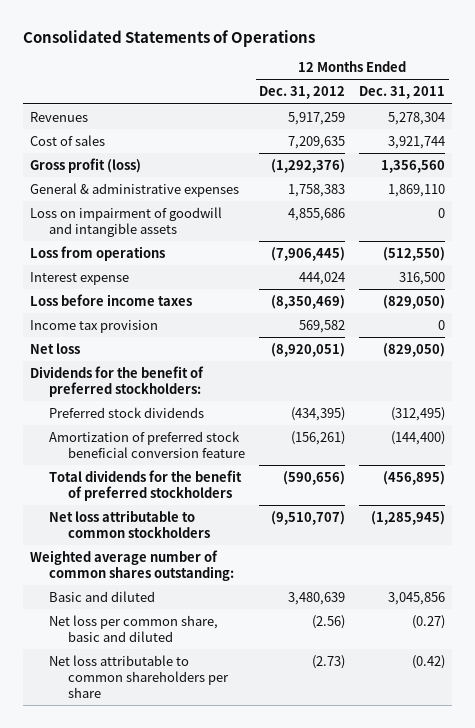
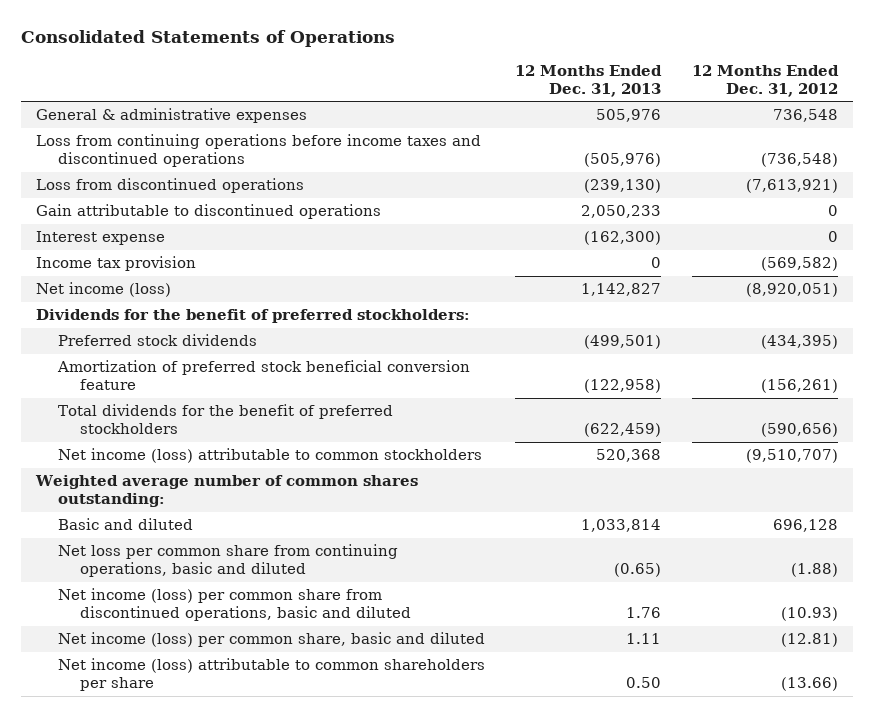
- | 12 Months Ended Dec. 31, 2012 | 12 Months Ended Dec. 31, 2011
+ | 12 Months Ended Dec. 31, 2013 | 12 Months Ended Dec. 31, 2012
- Revenues | 5,917,259 | 5,278,304
- Cost of sales | 7,209,635 | 3,921,744
- Gross profit (loss) | (1,292,376) | 1,356,560
- General & administrative expenses | 1,758,383 | 1,869,110
- Loss on impairment of goodwill and intangible assets | 4,855,686 | 0
- Loss from operations | (7,906,445) | (512,550)
- Interest expense | 444,024 | 316,500
- Loss before income taxes | (8,350,469) | (829,050)
- Income tax provision | 569,582 | 0
- Net loss | (8,920,051) | (829,050)
+ General & administrative expenses | 505,976 | 736,548
+ Loss from continuing operations before income taxes and discontinued operations | (505,976) | (736,548)
+ Loss from discontinued operations | (239,130) | (7,613,921)
+ Gain attributable to discontinued operations | 2,050,233 | 0
+ Interest expense | (162,300) | 0
+ Income tax provision | 0 | (569,582)
+ Net income (loss) | 1,142,827 | (8,920,051)
- Net loss attributable to common stockholders | (9,510,707) | (1,285,945)
+ Net income (loss) attributable to common stockholders | 520,368 | (9,510,707)
- Basic and diluted | 3,480,639 | 3,045,856
- Net loss per common share, basic and diluted | (2.56) | (0.27)
- Net loss attributable to common shareholders per share | (2.73) | (0.42)
+ Basic and diluted | 1,033,814 | 696,128
+ Net loss per common share from continuing operations, basic and diluted | (0.65) | (1.88)
+ Net income (loss) per common share from discontinued operations, basic and diluted | 1.76 | (10.93)
+ Net income (loss) per common share, basic and diluted | 1.11 | (12.81)
+ Net income (loss) attributable to common shareholders per share | 0.50 | (13.66)

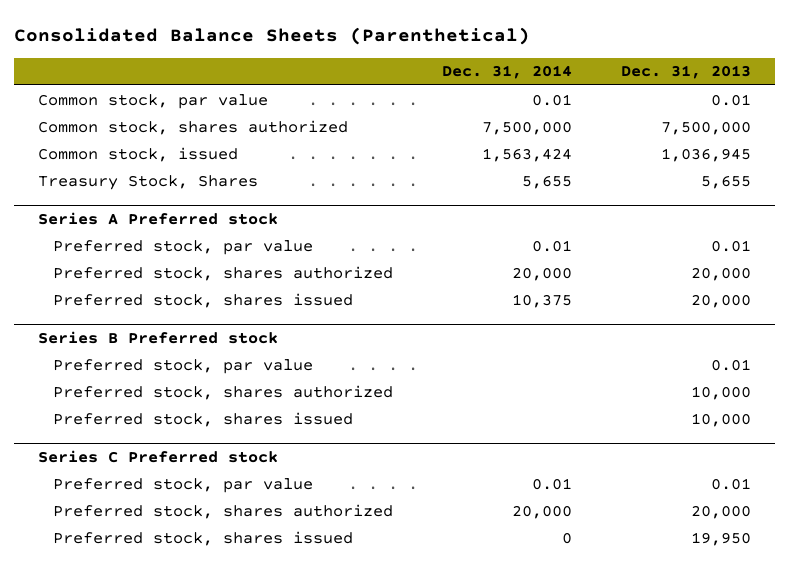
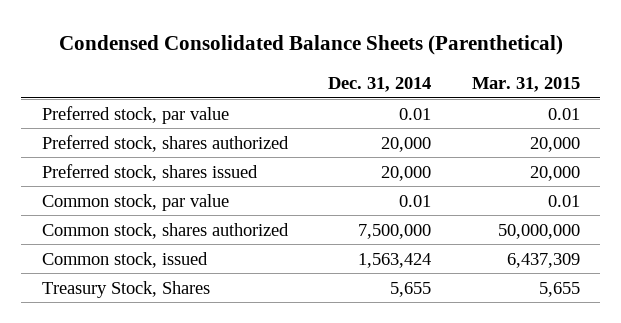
- Consolidated Balance Sheets (Parenthetical)
+ Condensed Consolidated Balance Sheets (Parenthetical)
- | Dec. 31, 2014 | Dec. 31, 2013
+ | Dec. 31, 2014 | Mar. 31, 2015
+ Preferred stock, par value | 0.01 | 0.01
+ Preferred stock, shares authorized | 20,000 | 20,000
+ Preferred stock, shares issued | 20,000 | 20,000
- Series A Preferred stock
- Preferred stock, par value | 0.01 | 0.01
- Preferred stock, shares authorized | 20,000 | 20,000
- Preferred stock, shares issued | 10,375 | 20,000
- Series B Preferred stock
- Preferred stock, par value | | 0.01
- Preferred stock, shares authorized | | 10,000
- Preferred stock, shares issued | | 10,000
- Series C Preferred stock
- Preferred stock, par value | 0.01 | 0.01
- Preferred stock, shares authorized | 20,000 | 20,000
- Preferred stock, shares issued | 0 | 19,950

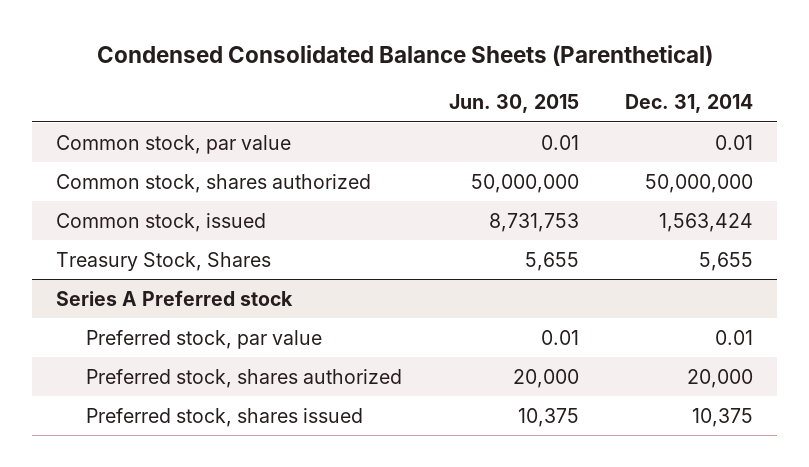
- | Dec. 31, 2014 | Mar. 31, 2015
+ | Jun. 30, 2015 | Dec. 31, 2014
- Preferred stock, par value | 0.01 | 0.01
- Preferred stock, shares authorized | 20,000 | 20,000
- Preferred stock, shares issued | 20,000 | 20,000
- Common stock, shares authorized | 7,500,000 | 50,000,000
+ Common stock, shares authorized | 50,000,000 | 50,000,000
+ Series A Preferred stock
+ Preferred stock, par value | 0.01 | 0.01
+ Preferred stock, shares authorized | 20,000 | 20,000
+ Preferred stock, shares issued | 10,375 | 10,375

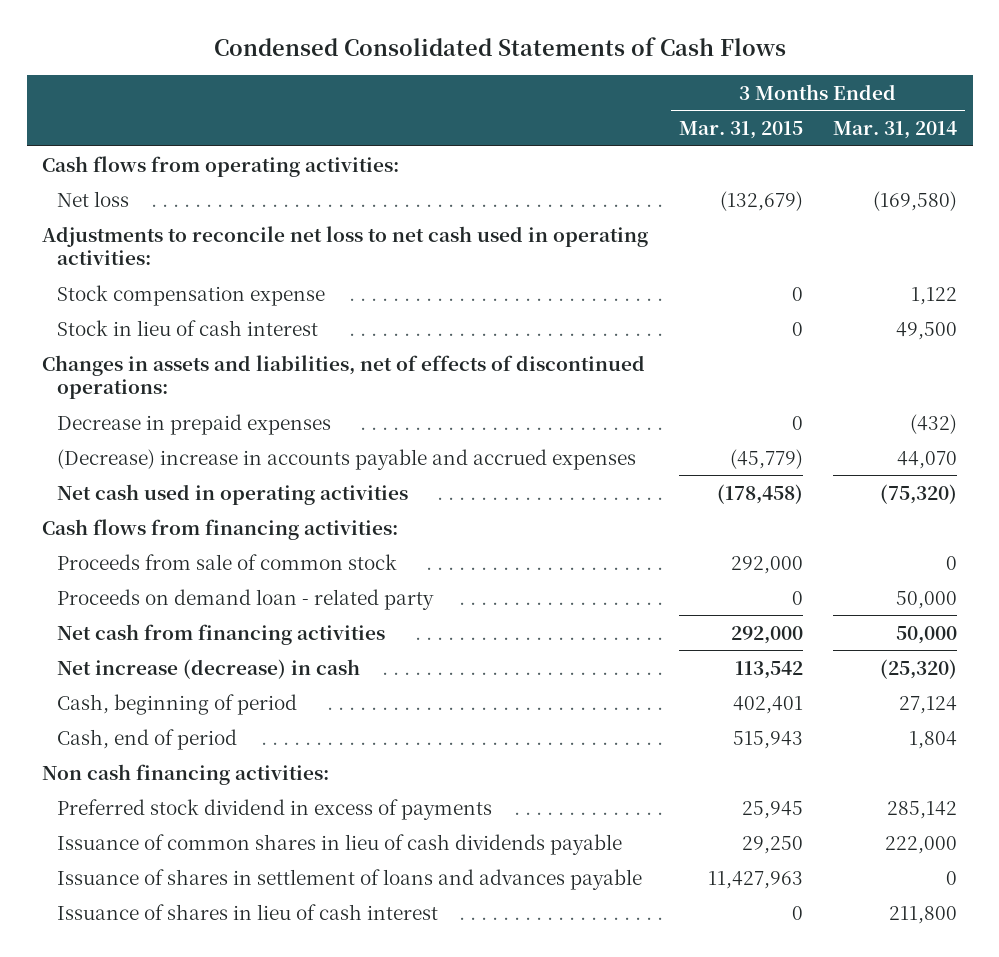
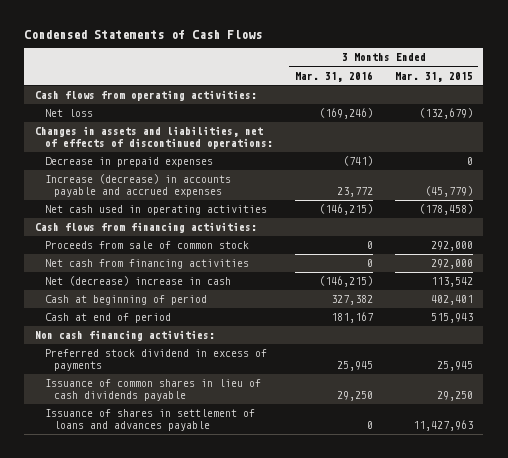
- Condensed Consolidated Statements of Cash Flows
+ Condensed Statements of Cash Flows
- | 3 Months Ended Mar. 31, 2015 | 3 Months Ended Mar. 31, 2014
+ | 3 Months Ended Mar. 31, 2016 | 3 Months Ended Mar. 31, 2015
- Adjustments to reconcile net loss to net cash used in operating activities:
- Stock compensation expense | 0 | 1,122
- Stock in lieu of cash interest | 0 | 49,500
- (Decrease) increase in accounts payable and accrued expenses | (45,779) | 44,070
+ Increase (decrease) in accounts payable and accrued expenses | 23,772 | (45,779)
- Proceeds on demand loan - related party | 0 | 50,000
- Net increase (decrease) in cash | 113,542 | (25,320)
- Cash, beginning of period | 402,401 | 27,124
- Cash, end of period | 515,943 | 1,804
+ Net (decrease) increase in cash | (146,215) | 113,542
+ Cash at beginning of period | 327,382 | 402,401
+ Cash at end of period | 181,167 | 515,943
- Issuance of shares in lieu of cash interest | 0 | 211,800

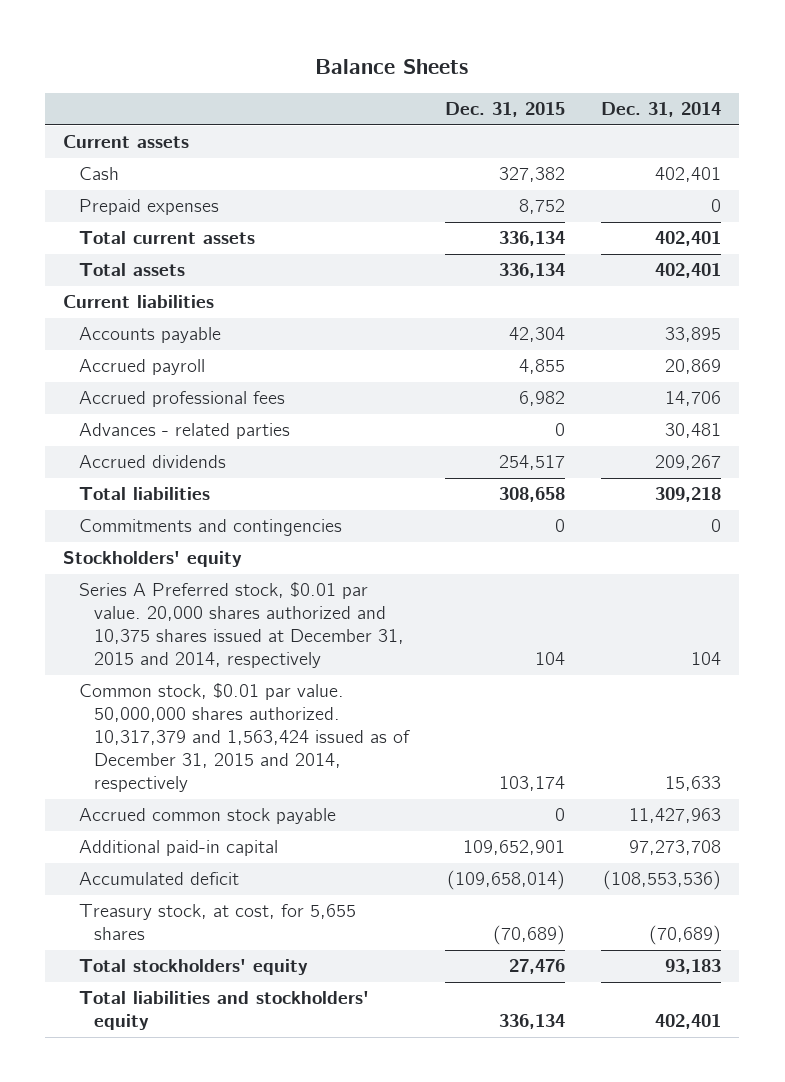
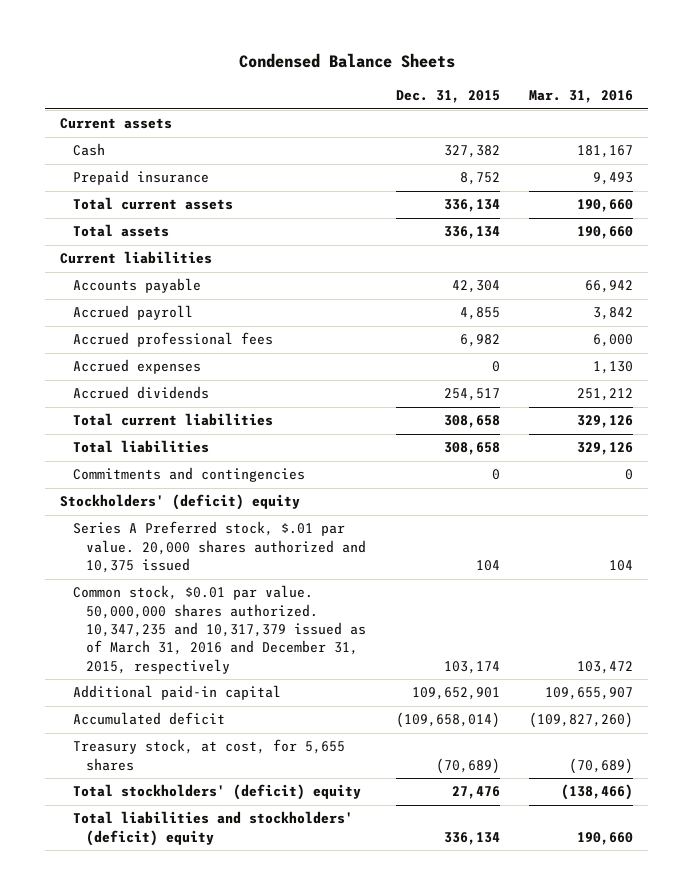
- Balance Sheets
+ Condensed Balance Sheets
- | Dec. 31, 2015 | Dec. 31, 2014
+ | Dec. 31, 2015 | Mar. 31, 2016
- Prepaid expenses | 8,752 | 0
+ Prepaid insurance | 8,752 | 9,493
- Advances - related parties | 0 | 30,481
+ Accrued expenses | 0 | 1,130
+ Total current liabilities | 308,658 | 329,126
- Stockholders' equity
- Series A Preferred stock, $0.01 par value. 20,000 shares authorized and 10,375 shares issued at December 31, 2015 and 2014, respectively | 104 | 104
- Common stock, $0.01 par value. 50,000,000 shares authorized. 10,317,379 and 1,563,424 issued as of December 31, 2015 and 2014, respectively | 103,174 | 15,633
- Accrued common stock payable | 0 | 11,427,963
+ Stockholders' (deficit) equity
+ Series A Preferred stock, $.01 par value. 20,000 shares authorized and 10,375 issued | 104 | 104
+ Common stock, $0.01 par value. 50,000,000 shares authorized. 10,347,235 and 10,317,379 issued as of March 31, 2016 and December 31, 2015, respectively | 103,174 | 103,472
- Total stockholders' equity | 27,476 | 93,183
- Total liabilities and stockholders' equity | 336,134 | 402,401
+ Total stockholders' (deficit) equity | 27,476 | (138,466)
+ Total liabilities and stockholders' (deficit) equity | 336,134 | 190,660

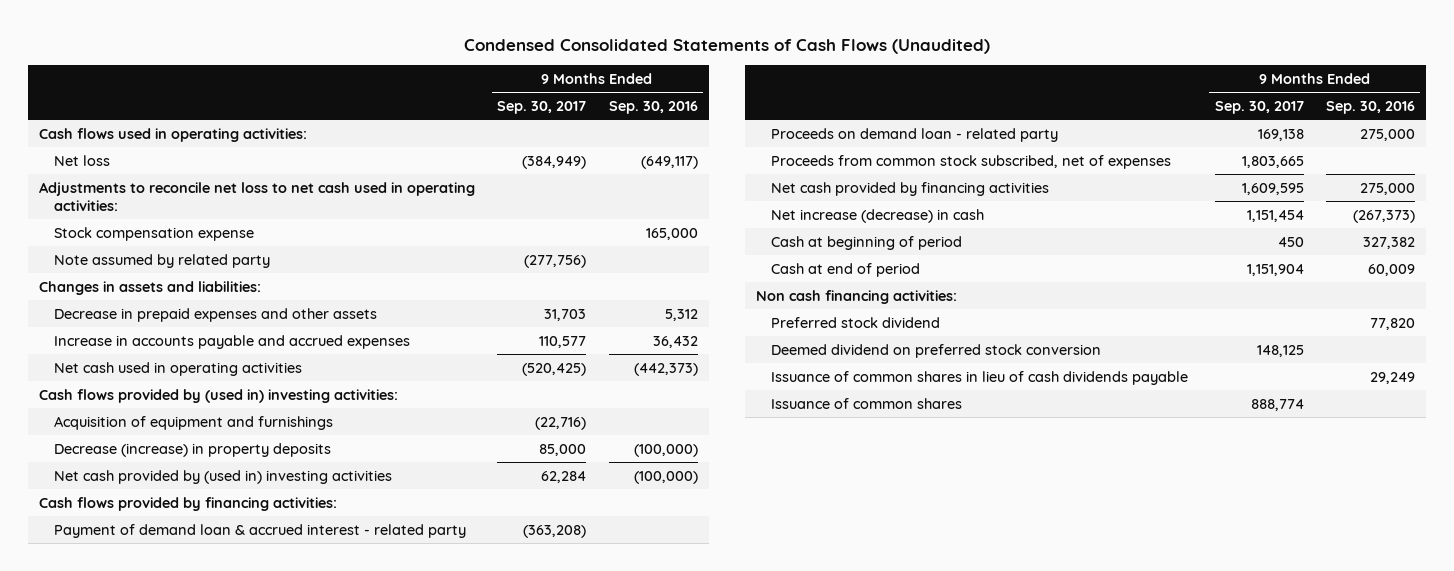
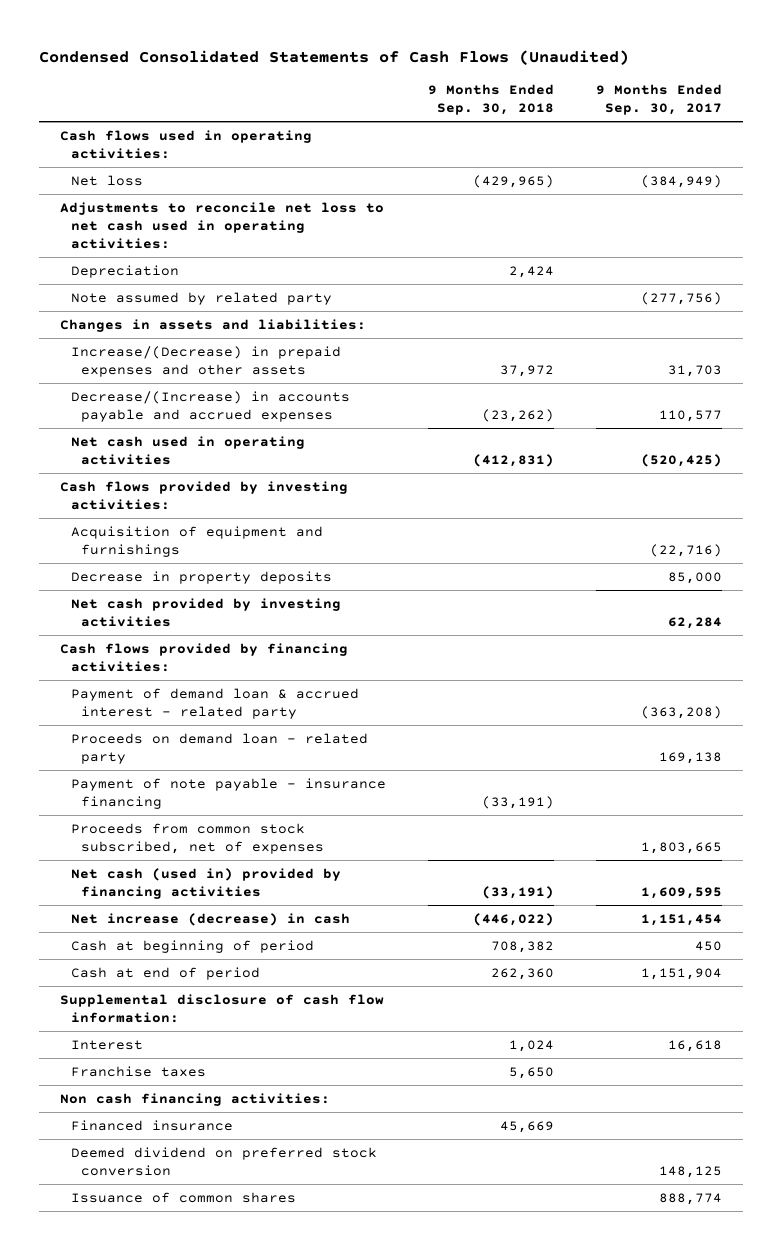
- | 9 Months Ended Sep. 30, 2017 | 9 Months Ended Sep. 30, 2016
+ | 9 Months Ended Sep. 30, 2018 | 9 Months Ended Sep. 30, 2017
- Stock compensation expense | | 165,000
+ Depreciation | 2,424 |
- Decrease in prepaid expenses and other assets | 31,703 | 5,312
- Increase in accounts payable and accrued expenses | 110,577 | 36,432
+ Increase/(Decrease) in prepaid expenses and other assets | 37,972 | 31,703
+ Decrease/(Increase) in accounts payable and accrued expenses | (23,262) | 110,577
- Cash flows provided by (used in) investing activities:
+ Cash flows provided by investing activities:
- Decrease (increase) in property deposits | 85,000 | (100,000)
- Net cash provided by (used in) investing activities | 62,284 | (100,000)
+ Decrease in property deposits | | 85,000
+ Net cash provided by investing activities | | 62,284
+ Payment of note payable - insurance financing | (33,191) |
- Net cash provided by financing activities | 1,609,595 | 275,000
+ Net cash (used in) provided by financing activities | (33,191) | 1,609,595
+ Supplemental disclosure of cash flow information:
+ Interest | 1,024 | 16,618
+ Franchise taxes | 5,650 |
- Preferred stock dividend | | 77,820
+ Financed insurance | 45,669 |
- Issuance of common shares in lieu of cash dividends payable | | 29,249

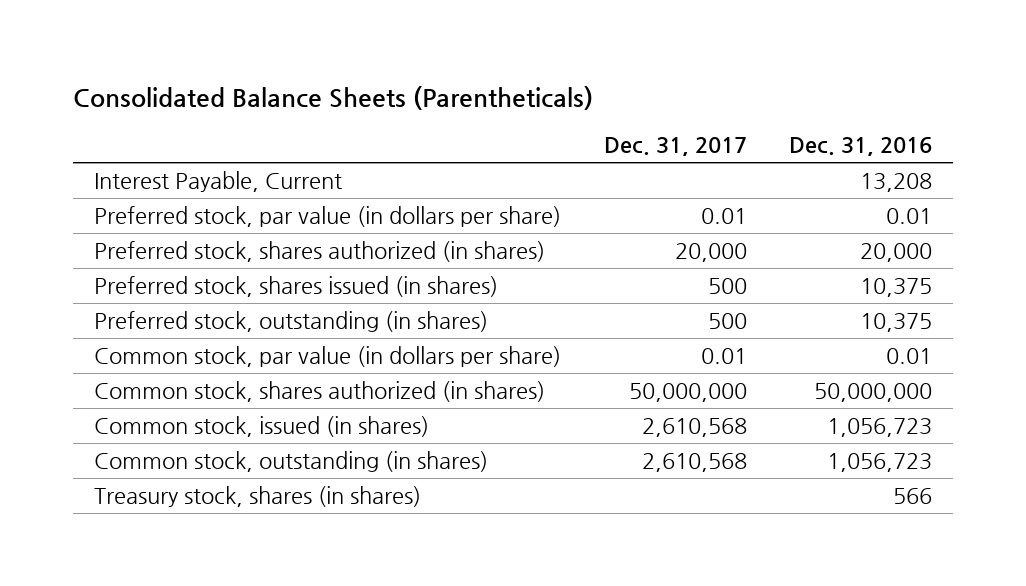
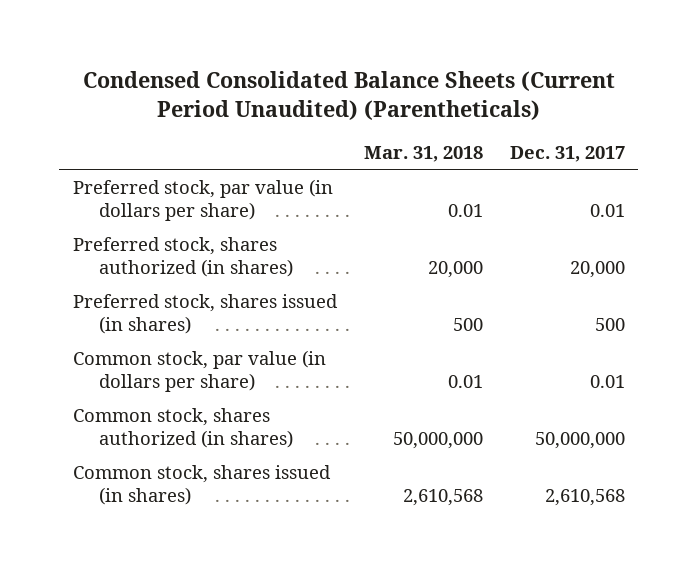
- Consolidated Balance Sheets (Parentheticals)
+ Condensed Consolidated Balance Sheets (Current Period Unaudited) (Parentheticals)
- | Dec. 31, 2017 | Dec. 31, 2016
+ | Mar. 31, 2018 | Dec. 31, 2017
- Interest Payable, Current | | 13,208
- Preferred stock, outstanding (in shares) | 500 | 10,375
- Common stock, issued (in shares) | 2,610,568 | 1,056,723
- Common stock, outstanding (in shares) | 2,610,568 | 1,056,723
- Treasury stock, shares (in shares) | | 566
+ Common stock, shares issued (in shares) | 2,610,568 | 2,610,568

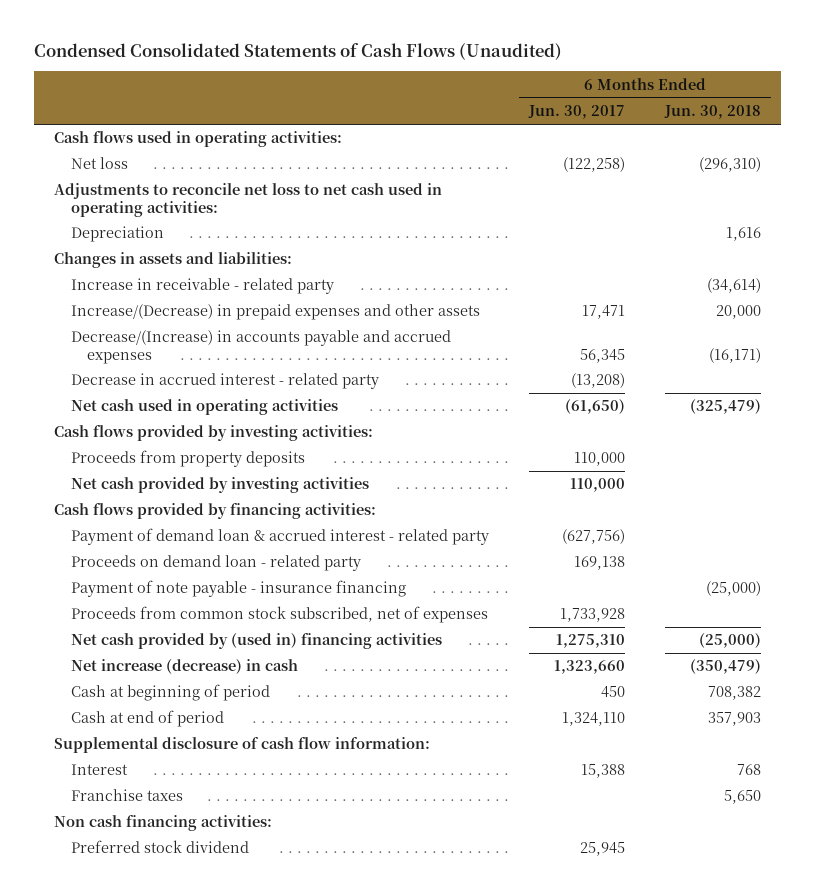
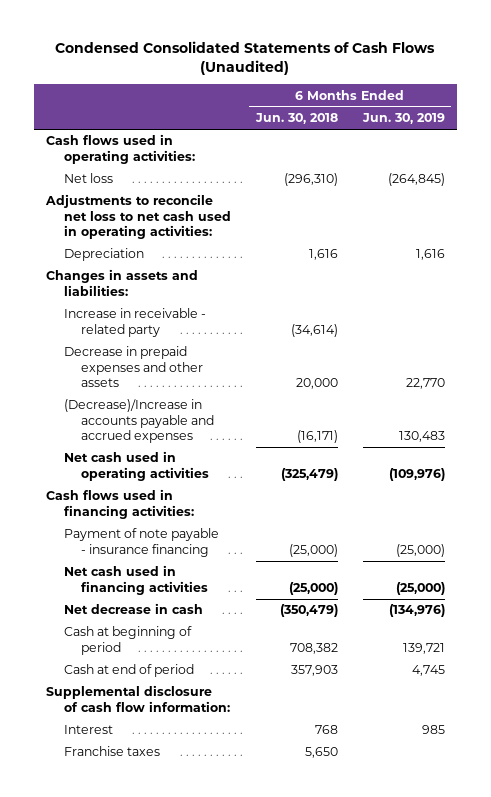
- | 6 Months Ended Jun. 30, 2017 | 6 Months Ended Jun. 30, 2018
+ | 6 Months Ended Jun. 30, 2018 | 6 Months Ended Jun. 30, 2019
- Increase/(Decrease) in prepaid expenses and other assets | 17,471 | 20,000
- Decrease/(Increase) in accounts payable and accrued expenses | 56,345 | (16,171)
- Decrease in accrued interest - related party | (13,208) |
+ Decrease in prepaid expenses and other assets | 20,000 | 22,770
+ (Decrease)/Increase in accounts payable and accrued expenses | (16,171) | 130,483
- Cash flows provided by investing activities:
- Proceeds from property deposits | 110,000 |
- Net cash provided by investing activities | 110,000 |
- Cash flows provided by financing activities:
- Payment of demand loan & accrued interest - related party | (627,756) |
- Proceeds on demand loan - related party | 169,138 |
+ Cash flows used in financing activities:
- Proceeds from common stock subscribed, net of expenses | 1,733,928 |
- Net cash provided by (used in) financing activities | 1,275,310 | (25,000)
- Net increase (decrease) in cash | 1,323,660 | (350,479)
+ Net cash used in financing activities | (25,000) | (25,000)
+ Net decrease in cash | (350,479) | (134,976)
- Non cash financing activities:
- Preferred stock dividend | 25,945 |

